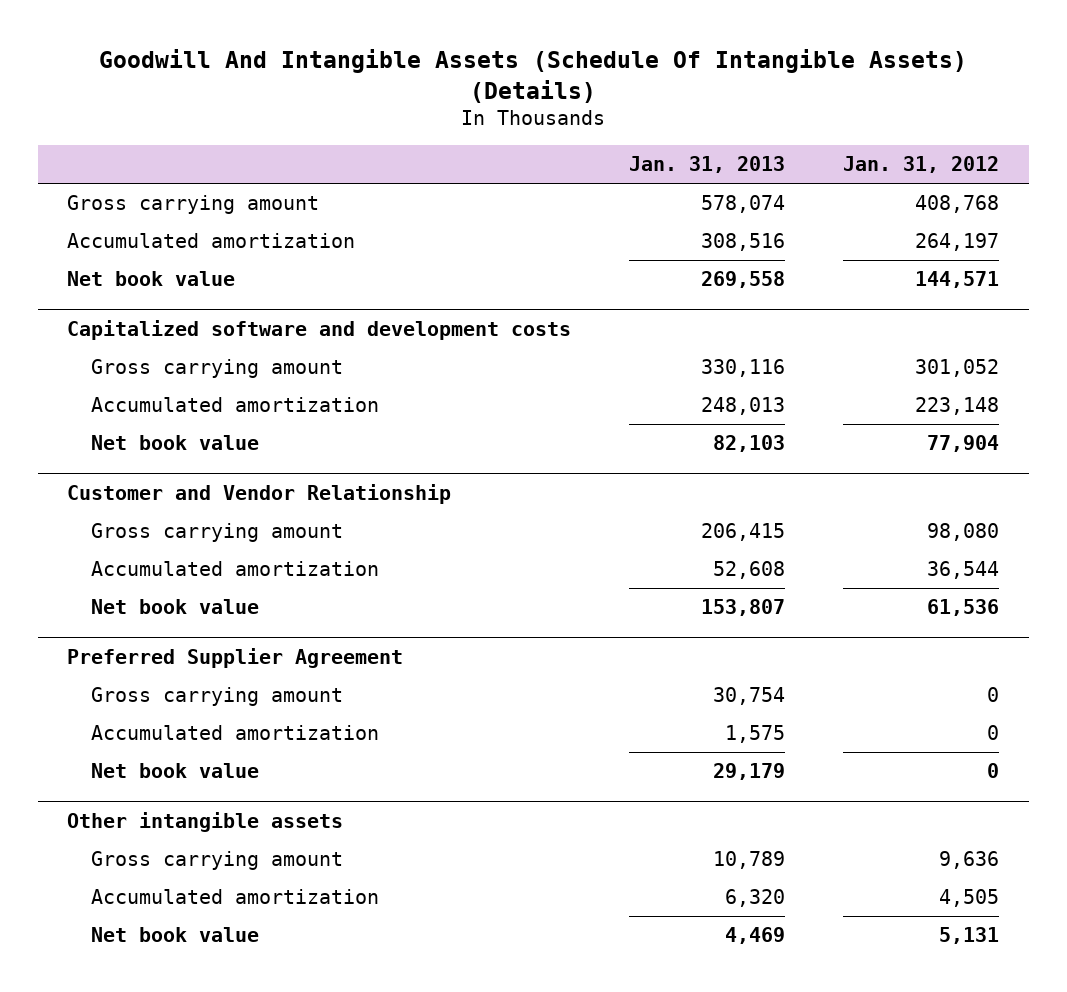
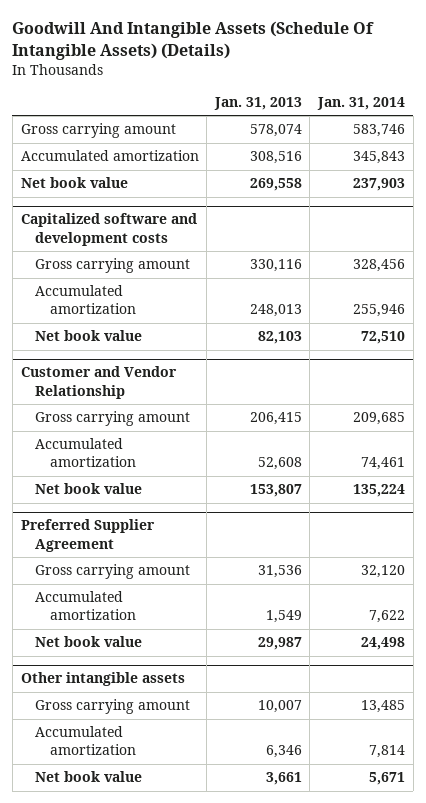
- | Jan. 31, 2013 | Jan. 31, 2012
+ | Jan. 31, 2013 | Jan. 31, 2014
@ Preferred Supplier Agreement
- Gross carrying amount | 30,754 | 0
- Accumulated amortization | 1,575 | 0
- Net book value | 29,179 | 0
+ Gross carrying amount | 31,536 | 32,120
+ Accumulated amortization | 1,549 | 7,622
+ Net book value | 29,987 | 24,498
@ Other intangible assets
- Gross carrying amount | 10,789 | 9,636
- Accumulated amortization | 6,320 | 4,505
- Net book value | 4,469 | 5,131
+ Gross carrying amount | 10,007 | 13,485
+ Accumulated amortization | 6,346 | 7,814
+ Net book value | 3,661 | 5,671

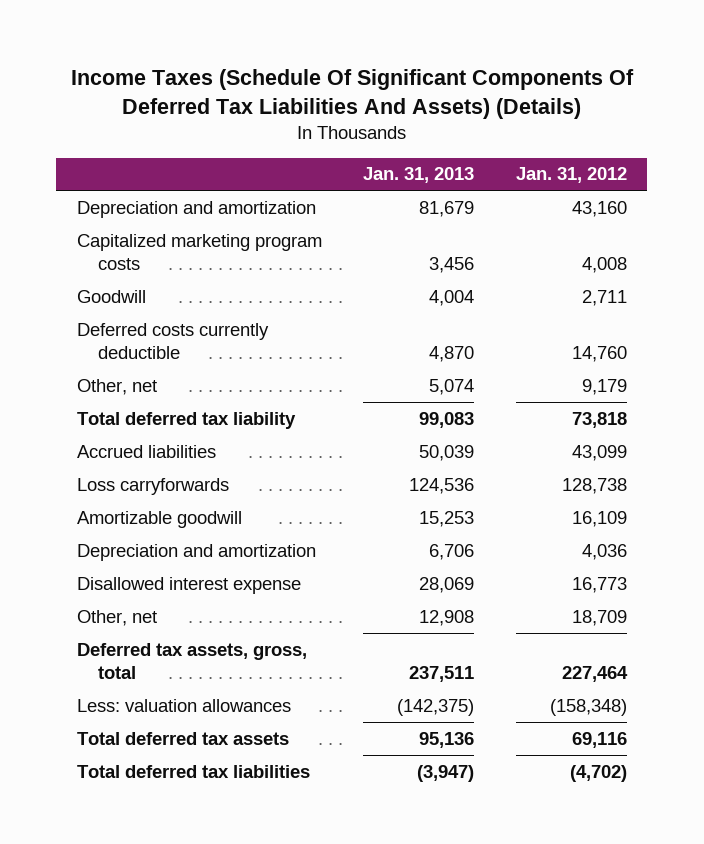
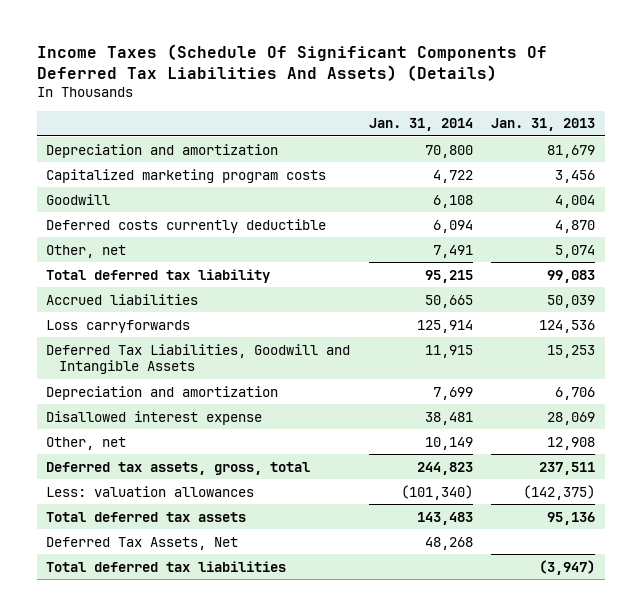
- | Jan. 31, 2013 | Jan. 31, 2012
+ | Jan. 31, 2014 | Jan. 31, 2013
- Amortizable goodwill | 15,253 | 16,109
+ Deferred Tax Liabilities, Goodwill and Intangible Assets | 11,915 | 15,253
+ Deferred Tax Assets, Net | 48,268 |

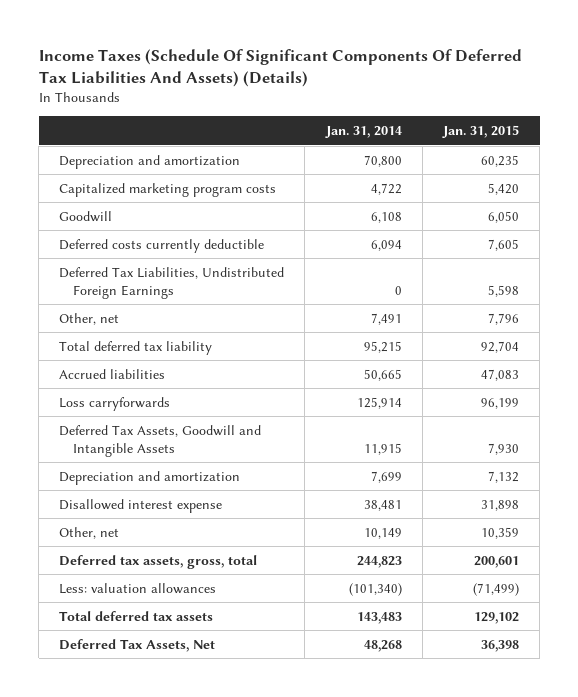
- | Jan. 31, 2014 | Jan. 31, 2013
+ | Jan. 31, 2014 | Jan. 31, 2015
+ Deferred Tax Liabilities, Undistributed Foreign Earnings | 0 | 5,598
- Deferred Tax Liabilities, Goodwill and Intangible Assets | 11,915 | 15,253
+ Deferred Tax Assets, Goodwill and Intangible Assets | 11,915 | 7,930
- Total deferred tax liabilities | | (3,947)

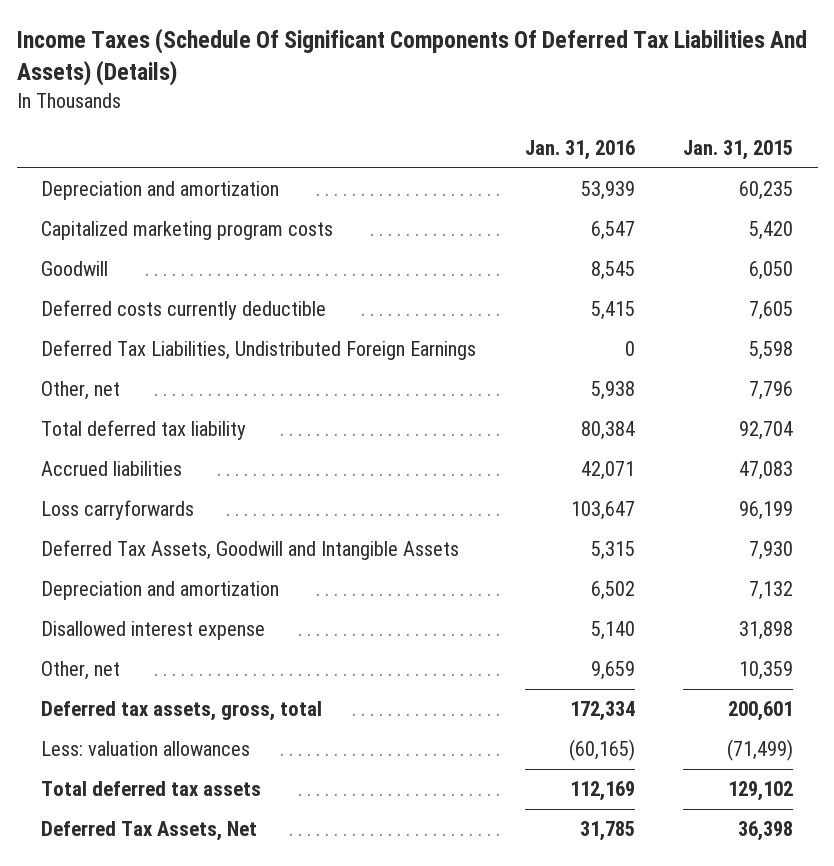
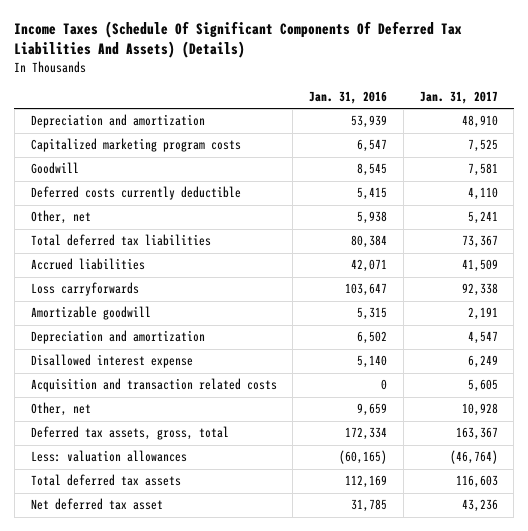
- | Jan. 31, 2016 | Jan. 31, 2015
+ | Jan. 31, 2016 | Jan. 31, 2017
- Deferred Tax Liabilities, Undistributed Foreign Earnings | 0 | 5,598
- Total deferred tax liability | 80,384 | 92,704
+ Total deferred tax liabilities | 80,384 | 73,367
- Deferred Tax Assets, Goodwill and Intangible Assets | 5,315 | 7,930
+ Amortizable goodwill | 5,315 | 2,191
+ Acquisition and transaction related costs | 0 | 5,605
- Deferred Tax Assets, Net | 31,785 | 36,398
+ Net deferred tax asset | 31,785 | 43,236

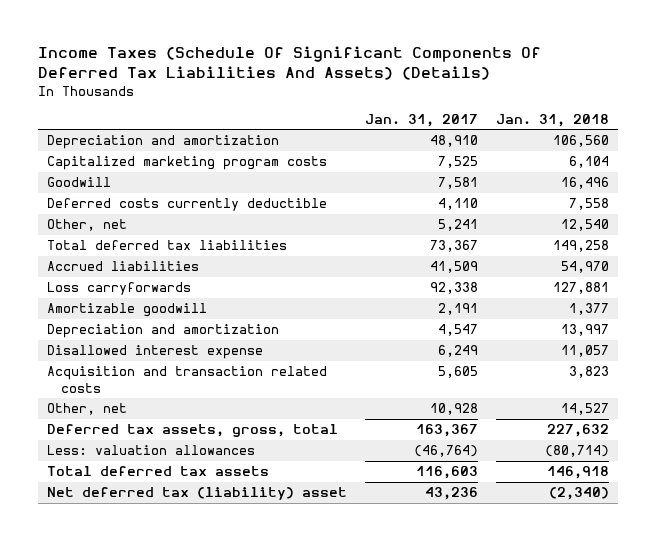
- | Jan. 31, 2016 | Jan. 31, 2017
+ | Jan. 31, 2017 | Jan. 31, 2018
- Net deferred tax asset | 31,785 | 43,236
+ Net deferred tax (liability) asset | 43,236 | (2,340)

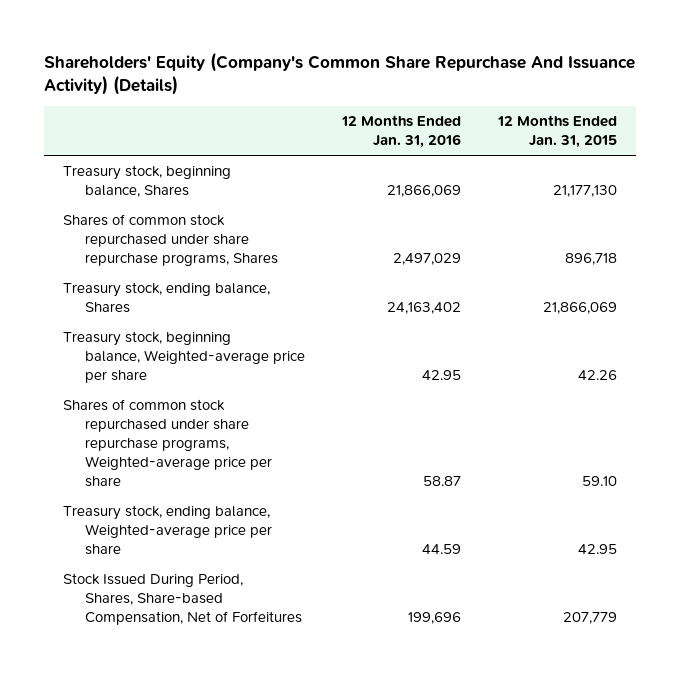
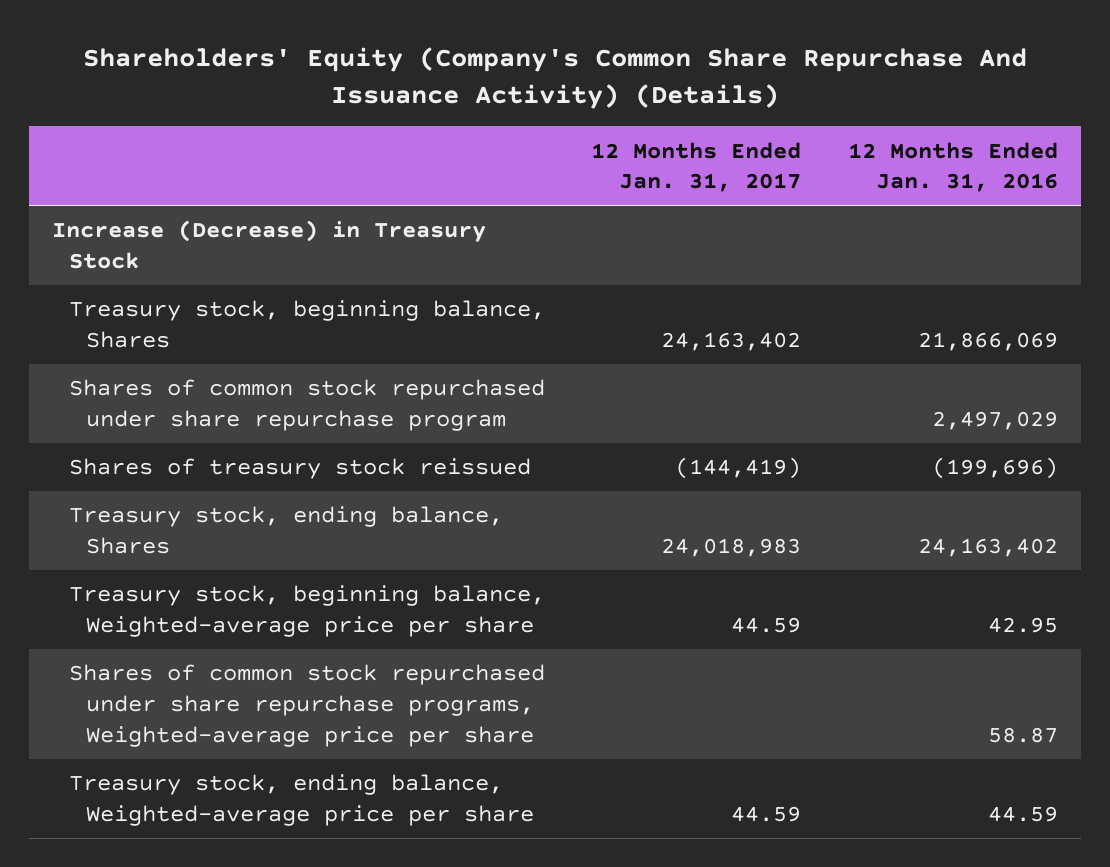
- | 12 Months Ended Jan. 31, 2016 | 12 Months Ended Jan. 31, 2015
+ | 12 Months Ended Jan. 31, 2017 | 12 Months Ended Jan. 31, 2016
+ Increase (Decrease) in Treasury Stock
- Shares of common stock repurchased under share repurchase programs, Shares | 2,497,029 | 896,718
+ Shares of common stock repurchased under share repurchase program | | 2,497,029
+ Shares of treasury stock reissued | (144,419) | (199,696)
- Stock Issued During Period, Shares, Share-based Compensation, Net of Forfeitures | 199,696 | 207,779

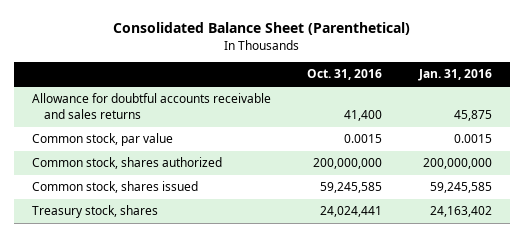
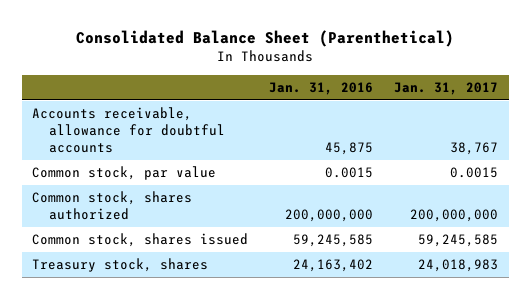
- | Oct. 31, 2016 | Jan. 31, 2016
+ | Jan. 31, 2016 | Jan. 31, 2017
- Allowance for doubtful accounts receivable and sales returns | 41,400 | 45,875
+ Accounts receivable, allowance for doubtful accounts | 45,875 | 38,767

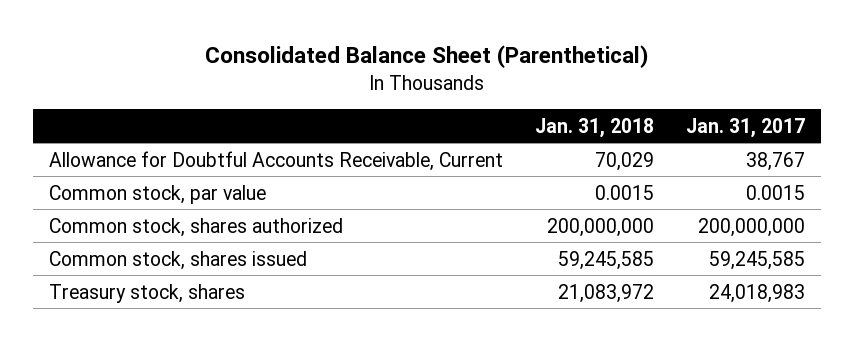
- | Jan. 31, 2016 | Jan. 31, 2017
+ | Jan. 31, 2018 | Jan. 31, 2017
- Accounts receivable, allowance for doubtful accounts | 45,875 | 38,767
+ Allowance for Doubtful Accounts Receivable, Current | 70,029 | 38,767

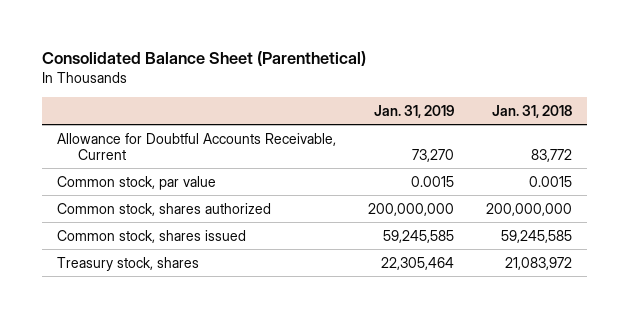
- | Jan. 31, 2018 | Jan. 31, 2017
+ | Jan. 31, 2019 | Jan. 31, 2018
- Allowance for Doubtful Accounts Receivable, Current | 70,029 | 38,767
+ Allowance for Doubtful Accounts Receivable, Current | 73,270 | 83,772

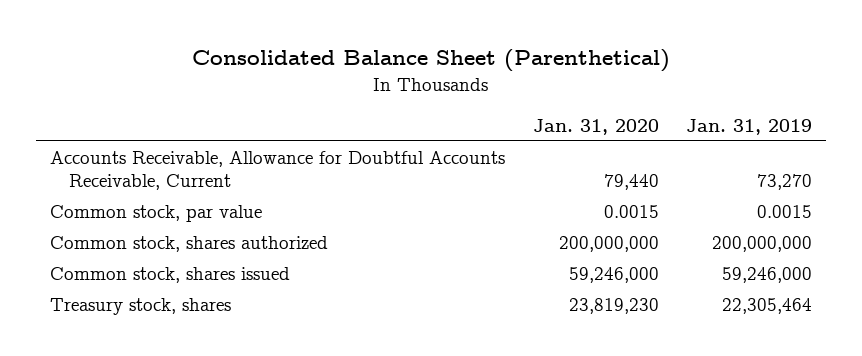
- | Jan. 31, 2019 | Jan. 31, 2018
+ | Jan. 31, 2020 | Jan. 31, 2019
- Allowance for Doubtful Accounts Receivable, Current | 73,270 | 83,772
+ Accounts Receivable, Allowance for Doubtful Accounts Receivable, Current | 79,440 | 73,270
- Common stock, shares issued | 59,245,585 | 59,245,585
+ Common stock, shares issued | 59,246,000 | 59,246,000

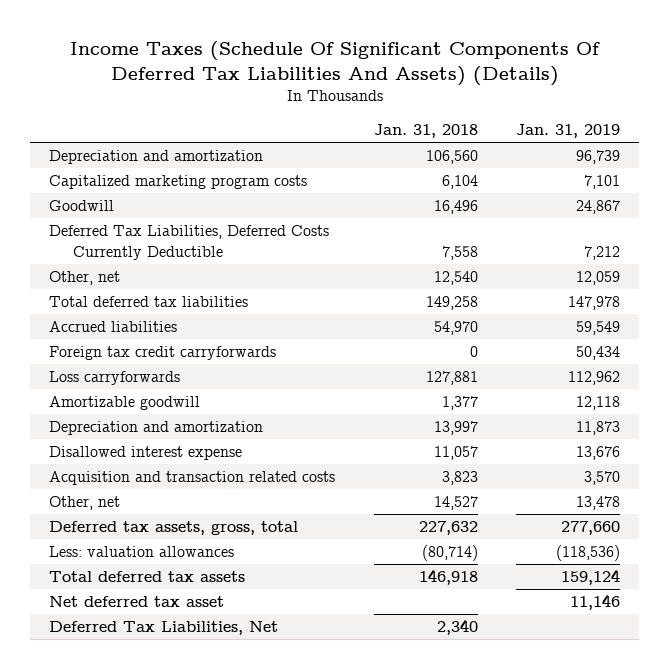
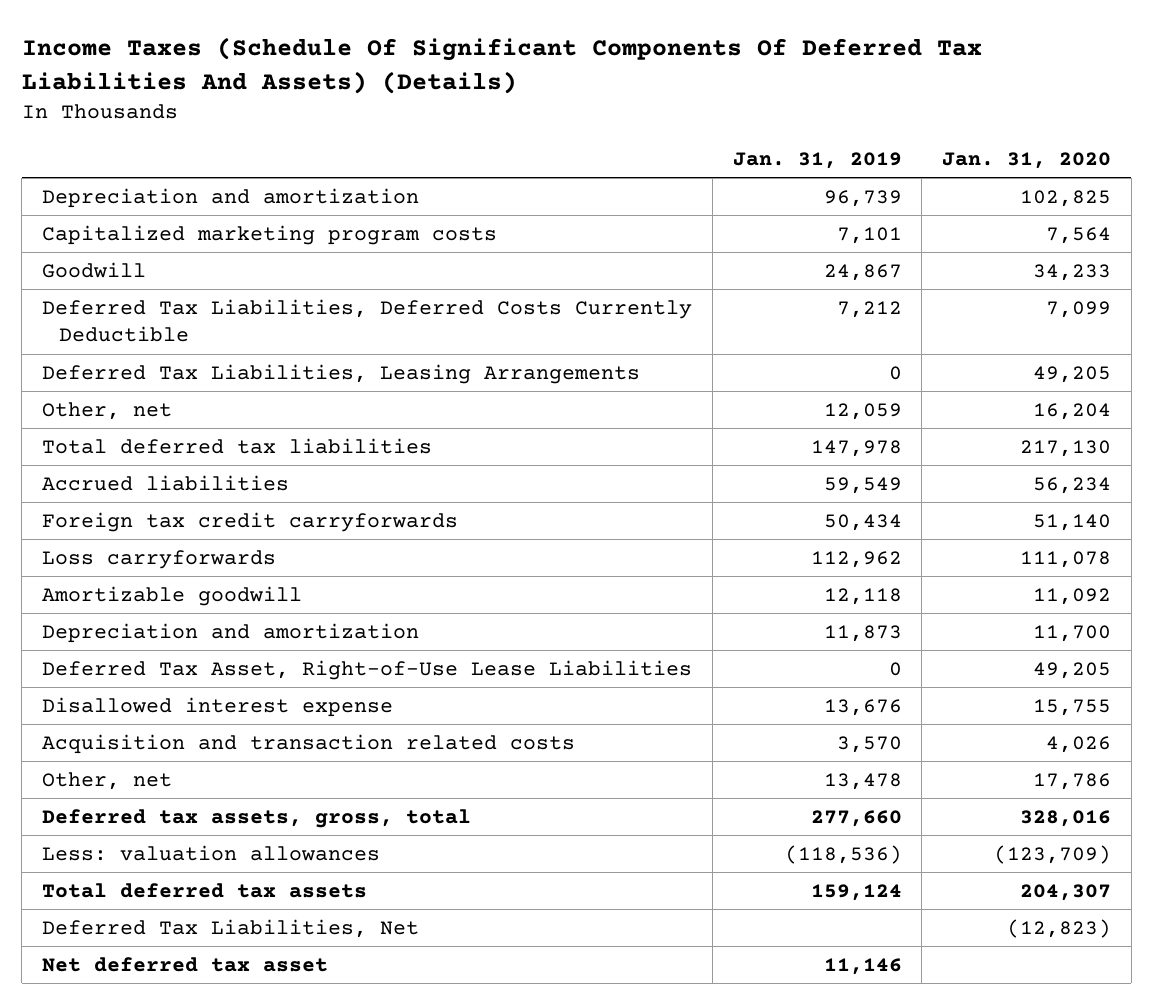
- | Jan. 31, 2018 | Jan. 31, 2019
+ | Jan. 31, 2019 | Jan. 31, 2020
+ Deferred Tax Liabilities, Leasing Arrangements | 0 | 49,205
+ Deferred Tax Asset, Right-of-Use Lease Liabilities | 0 | 49,205
moved down: Net deferred tax asset | 11,146 |

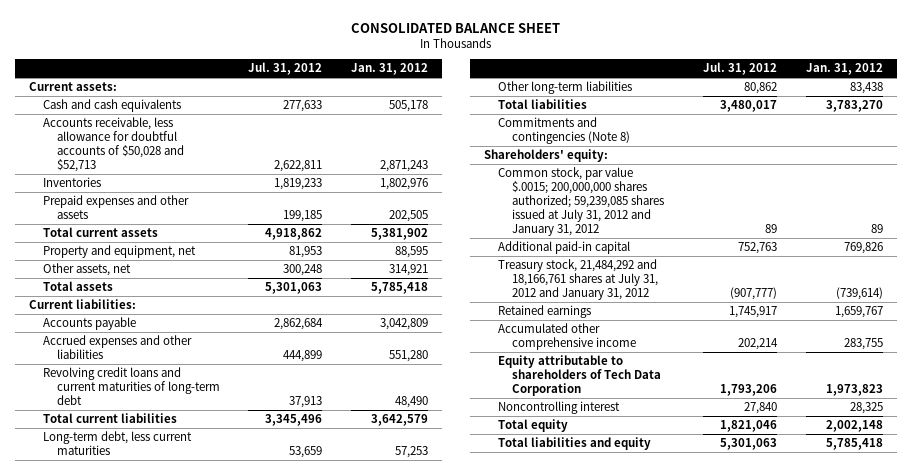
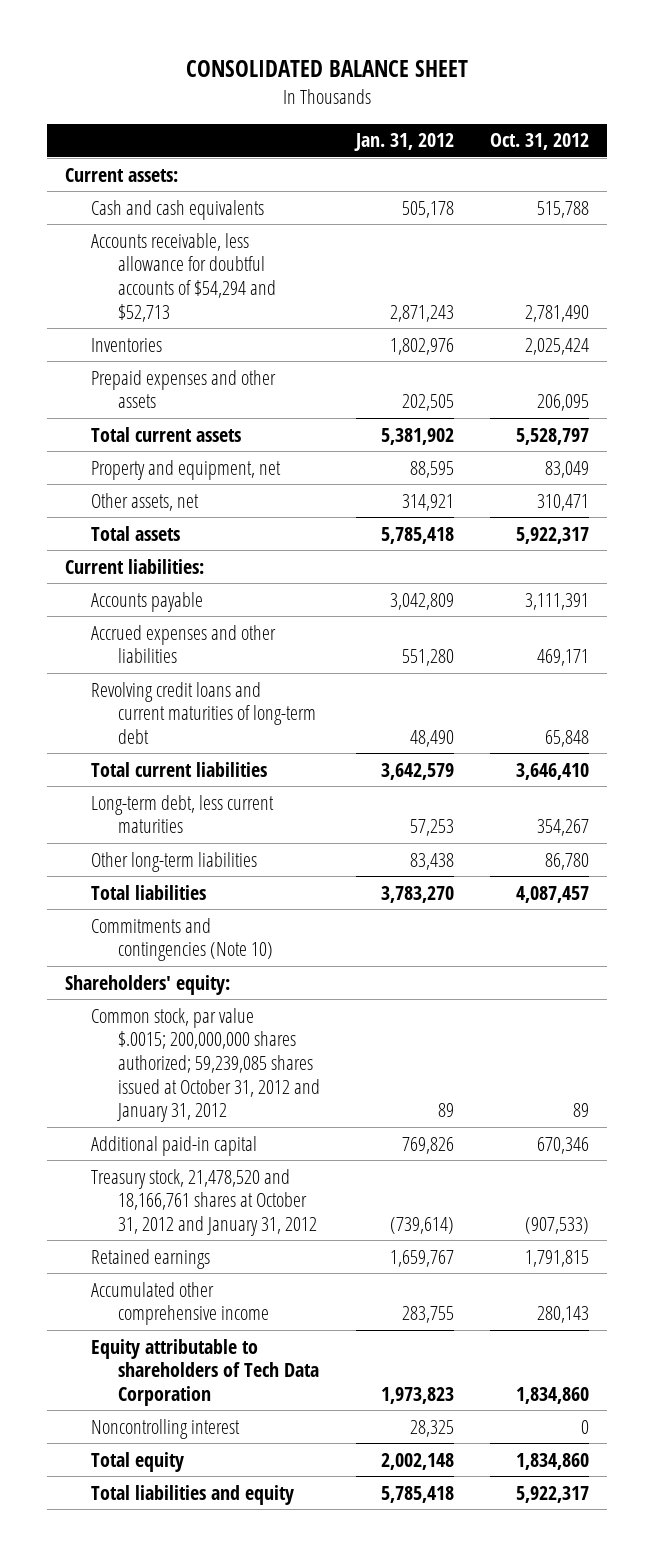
- | Jul. 31, 2012 | Jan. 31, 2012
+ | Jan. 31, 2012 | Oct. 31, 2012
- Accounts receivable, less allowance for doubtful accounts of $50,028 and $52,713 | 2,622,811 | 2,871,243
+ Accounts receivable, less allowance for doubtful accounts of $54,294 and $52,713 | 2,871,243 | 2,781,490
- Commitments and contingencies (Note 8)
+ Commitments and contingencies (Note 10)
- Common stock, par value $.0015; 200,000,000 shares authorized; 59,239,085 shares issued at July 31, 2012 and January 31, 2012 | 89 | 89
+ Common stock, par value $.0015; 200,000,000 shares authorized; 59,239,085 shares issued at October 31, 2012 and January 31, 2012 | 89 | 89
- Treasury stock, 21,484,292 and 18,166,761 shares at July 31, 2012 and January 31, 2012 | (907,777) | (739,614)
+ Treasury stock, 21,478,520 and 18,166,761 shares at October 31, 2012 and January 31, 2012 | (739,614) | (907,533)

